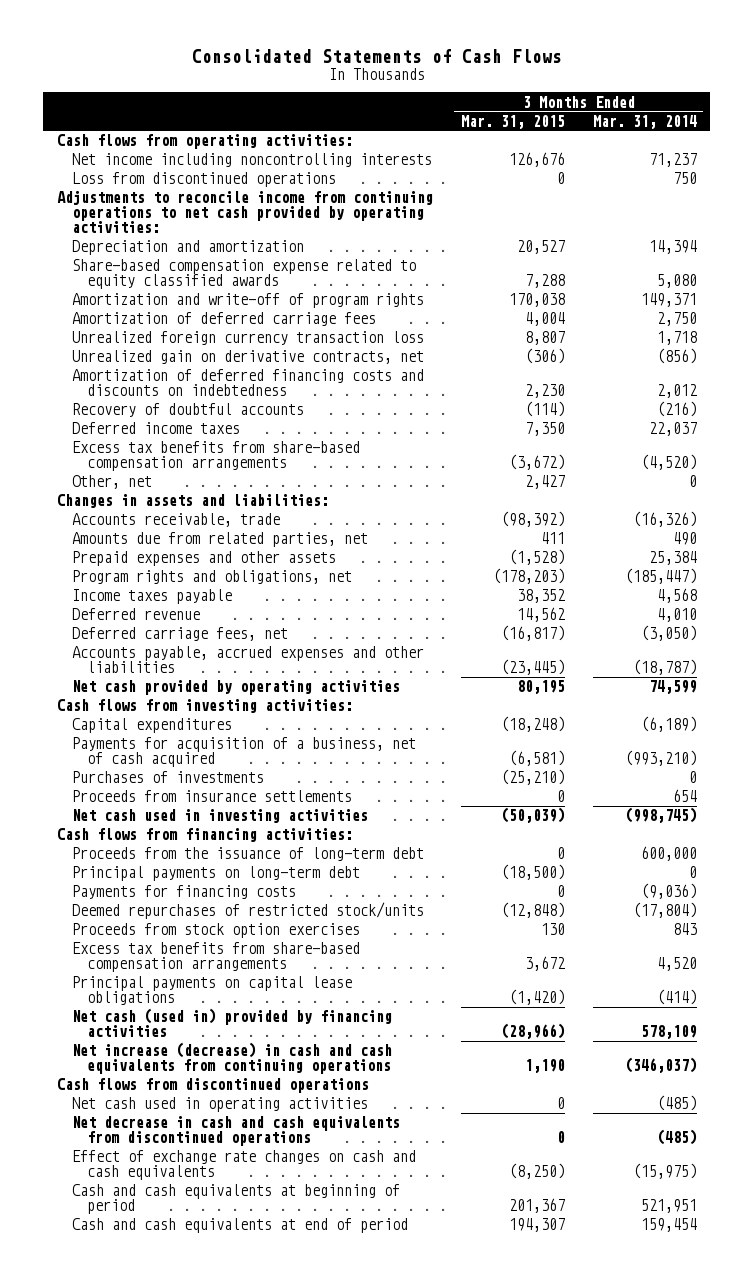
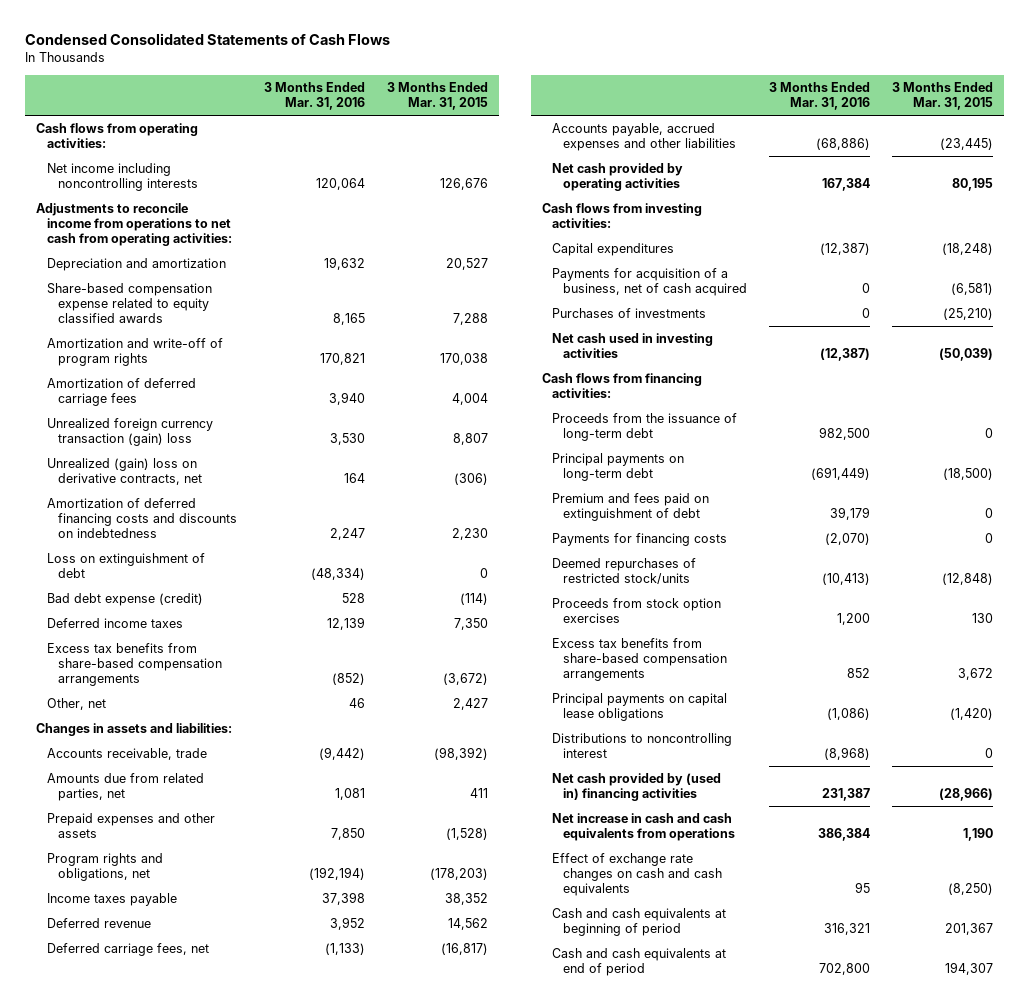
- Consolidated Statements of Cash Flows
+ Condensed Consolidated Statements of Cash Flows
- | 3 Months Ended Mar. 31, 2015 | 3 Months Ended Mar. 31, 2014
+ | 3 Months Ended Mar. 31, 2016 | 3 Months Ended Mar. 31, 2015
- Loss from discontinued operations | 0 | 750
- Adjustments to reconcile income from continuing operations to net cash provided by operating activities:
+ Adjustments to reconcile income from operations to net cash from operating activities:
- Unrealized foreign currency transaction loss | 8,807 | 1,718
- Unrealized gain on derivative contracts, net | (306) | (856)
+ Unrealized foreign currency transaction (gain) loss | 3,530 | 8,807
+ Unrealized (gain) loss on derivative contracts, net | 164 | (306)
- Recovery of doubtful accounts | (114) | (216)
+ Loss on extinguishment of debt | (48,334) | 0
+ Bad debt expense (credit) | 528 | (114)
- Proceeds from insurance settlements | 0 | 654
+ Premium and fees paid on extinguishment of debt | 39,179 | 0
- Net cash (used in) provided by financing activities | (28,966) | 578,109
- Net increase (decrease) in cash and cash equivalents from continuing operations | 1,190 | (346,037)
- Cash flows from discontinued operations
- Net cash used in operating activities | 0 | (485)
- Net decrease in cash and cash equivalents from discontinued operations | 0 | (485)
+ Distributions to noncontrolling interest | (8,968) | 0
+ Net cash provided by (used in) financing activities | 231,387 | (28,966)
+ Net increase in cash and cash equivalents from operations | 386,384 | 1,190

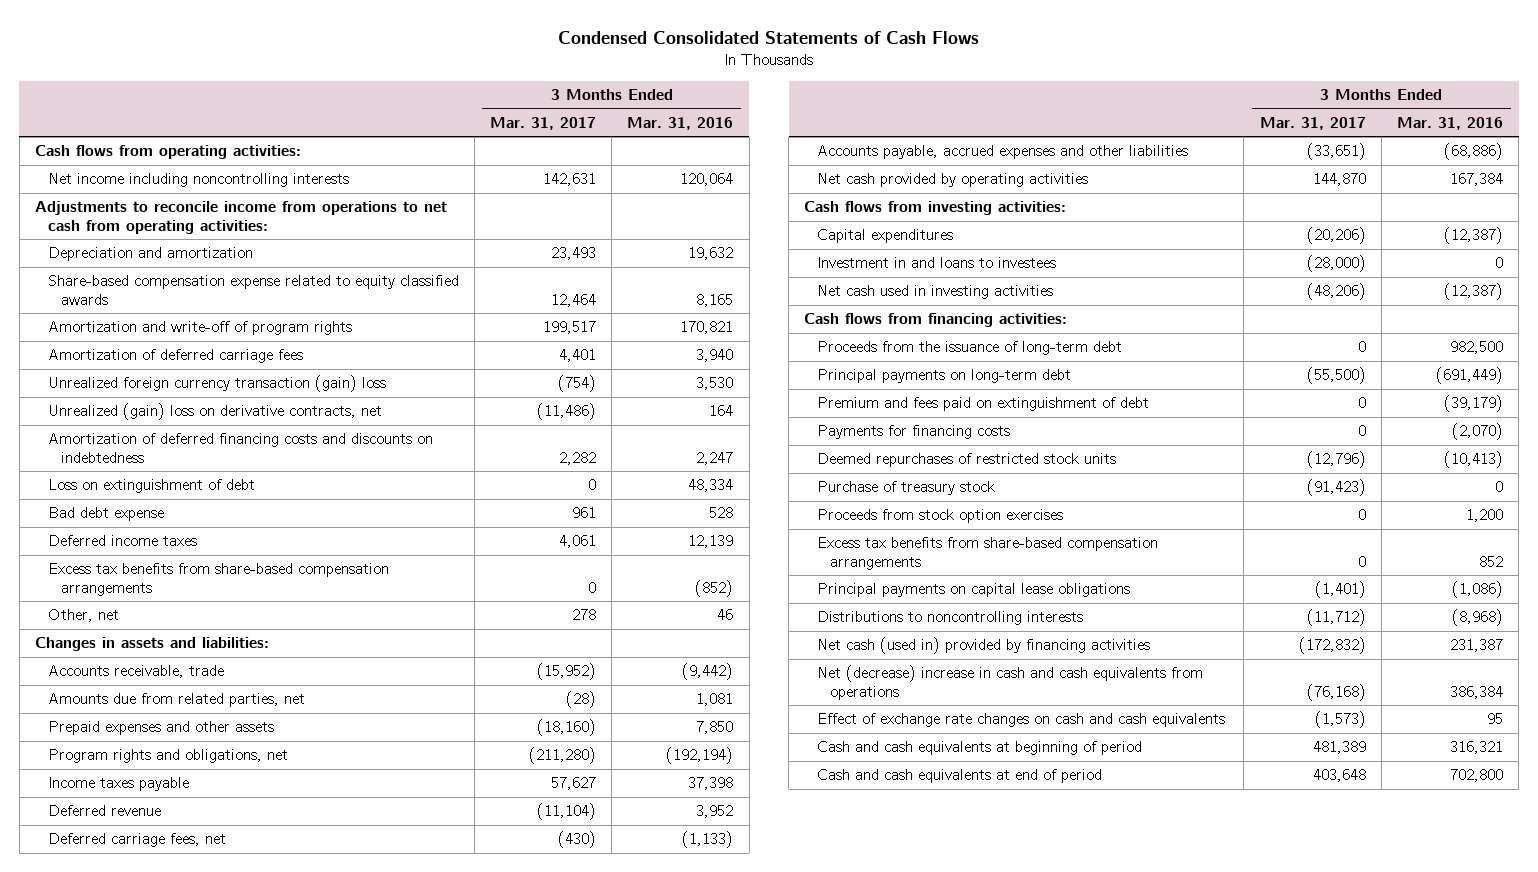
- | 3 Months Ended Mar. 31, 2016 | 3 Months Ended Mar. 31, 2015
+ | 3 Months Ended Mar. 31, 2017 | 3 Months Ended Mar. 31, 2016
- Loss on extinguishment of debt | (48,334) | 0
- Bad debt expense (credit) | 528 | (114)
+ Loss on extinguishment of debt | 0 | 48,334
+ Bad debt expense | 961 | 528
- Payments for acquisition of a business, net of cash acquired | 0 | (6,581)
- Purchases of investments | 0 | (25,210)
+ Investment in and loans to investees | (28,000) | 0
- Premium and fees paid on extinguishment of debt | 39,179 | 0
+ Premium and fees paid on extinguishment of debt | 0 | (39,179)
- Deemed repurchases of restricted stock/units | (10,413) | (12,848)
+ Deemed repurchases of restricted stock units | (12,796) | (10,413)
+ Purchase of treasury stock | (91,423) | 0
- Distributions to noncontrolling interest | (8,968) | 0
- Net cash provided by (used in) financing activities | 231,387 | (28,966)
- Net increase in cash and cash equivalents from operations | 386,384 | 1,190
+ Distributions to noncontrolling interests | (11,712) | (8,968)
+ Net cash (used in) provided by financing activities | (172,832) | 231,387
+ Net (decrease) increase in cash and cash equivalents from operations | (76,168) | 386,384

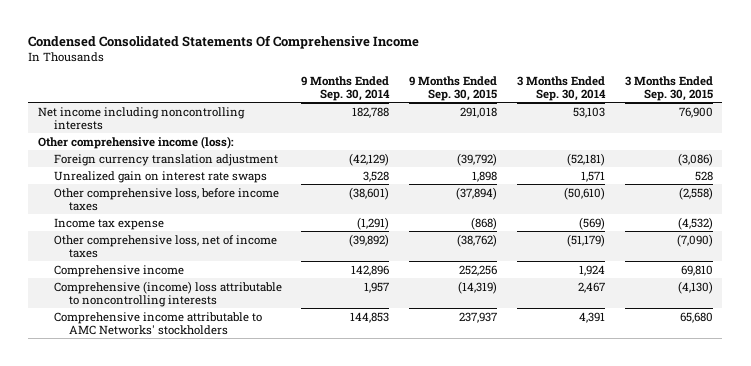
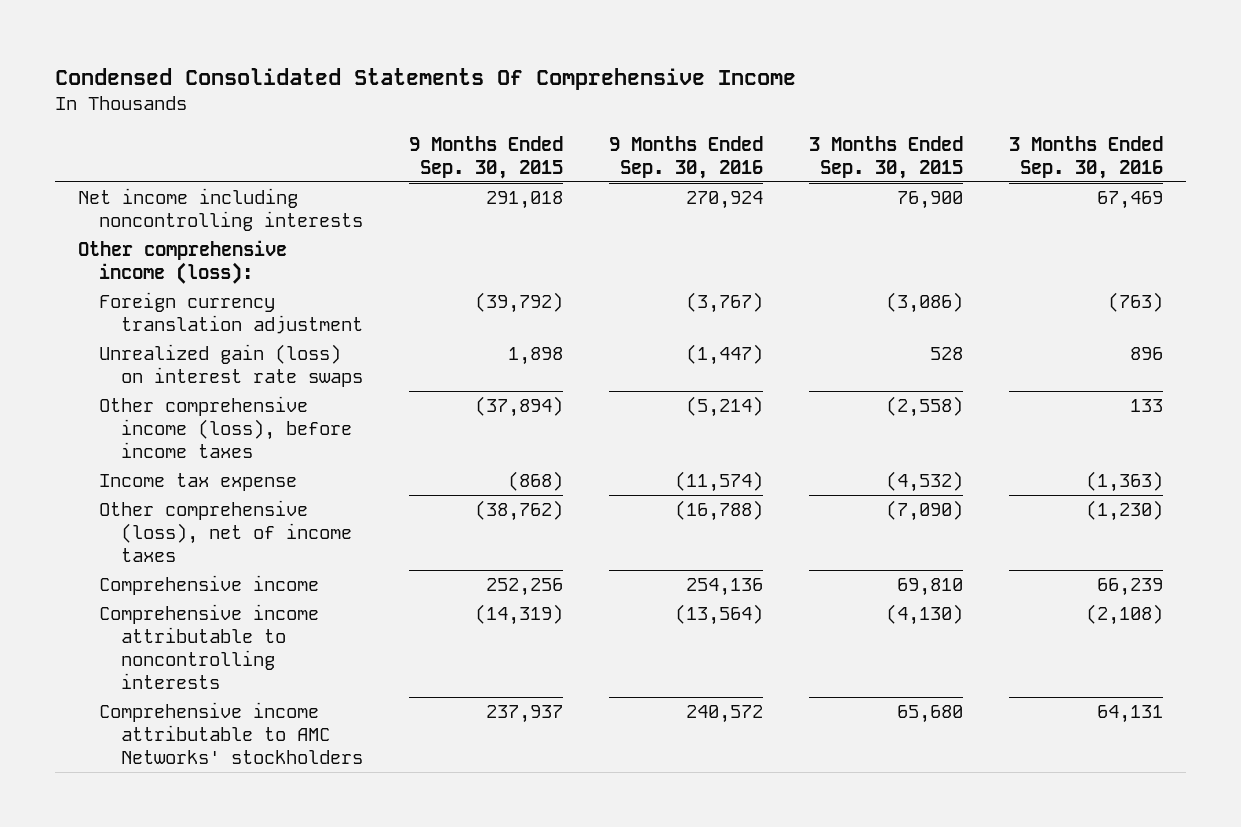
- | 9 Months Ended Sep. 30, 2014 | 9 Months Ended Sep. 30, 2015 | 3 Months Ended Sep. 30, 2014 | 3 Months Ended Sep. 30, 2015
+ | 9 Months Ended Sep. 30, 2015 | 9 Months Ended Sep. 30, 2016 | 3 Months Ended Sep. 30, 2015 | 3 Months Ended Sep. 30, 2016
- Unrealized gain on interest rate swaps | 3,528 | 1,898 | 1,571 | 528
- Other comprehensive loss, before income taxes | (38,601) | (37,894) | (50,610) | (2,558)
+ Unrealized gain (loss) on interest rate swaps | 1,898 | (1,447) | 528 | 896
+ Other comprehensive income (loss), before income taxes | (37,894) | (5,214) | (2,558) | 133
- Other comprehensive loss, net of income taxes | (39,892) | (38,762) | (51,179) | (7,090)
+ Other comprehensive (loss), net of income taxes | (38,762) | (16,788) | (7,090) | (1,230)
- Comprehensive (income) loss attributable to noncontrolling interests | 1,957 | (14,319) | 2,467 | (4,130)
+ Comprehensive income attributable to noncontrolling interests | (14,319) | (13,564) | (4,130) | (2,108)

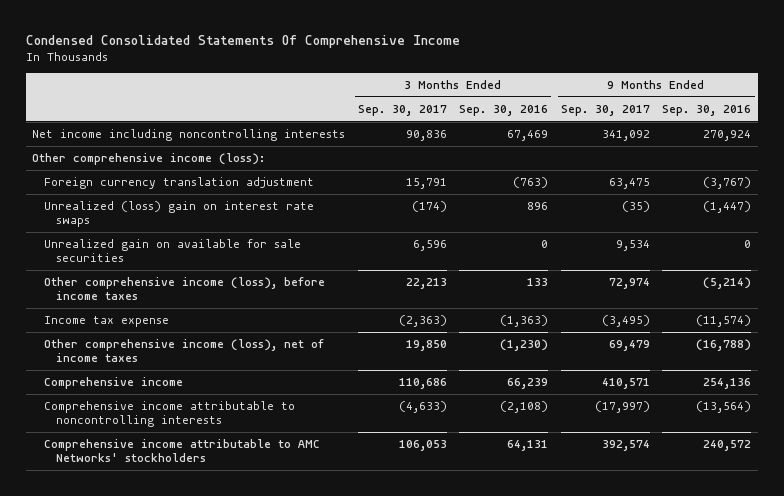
- | 9 Months Ended Sep. 30, 2015 | 9 Months Ended Sep. 30, 2016 | 3 Months Ended Sep. 30, 2015 | 3 Months Ended Sep. 30, 2016
+ | 3 Months Ended Sep. 30, 2017 | 3 Months Ended Sep. 30, 2016 | 9 Months Ended Sep. 30, 2017 | 9 Months Ended Sep. 30, 2016
- Unrealized gain (loss) on interest rate swaps | 1,898 | (1,447) | 528 | 896
+ Unrealized (loss) gain on interest rate swaps | (174) | 896 | (35) | (1,447)
+ Unrealized gain on available for sale securities | 6,596 | 0 | 9,534 | 0
- Other comprehensive (loss), net of income taxes | (38,762) | (16,788) | (7,090) | (1,230)
+ Other comprehensive income (loss), net of income taxes | 19,850 | (1,230) | 69,479 | (16,788)

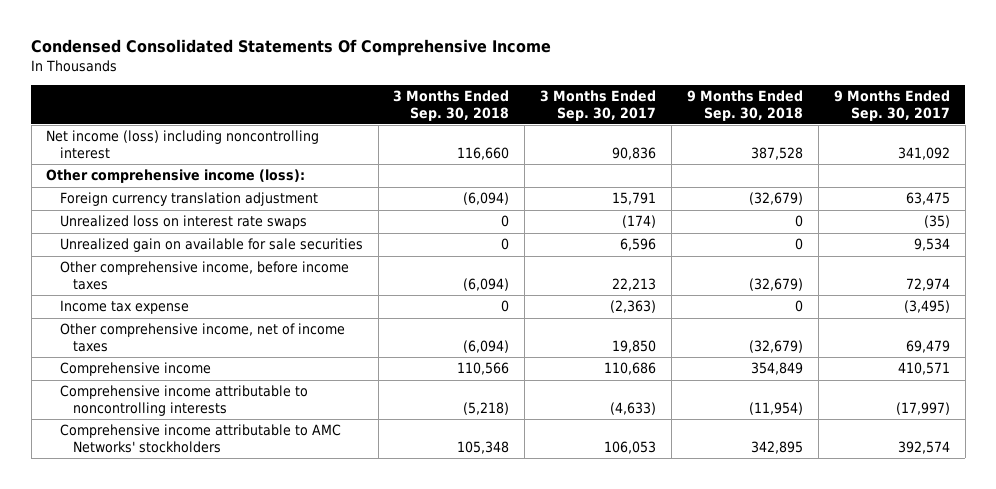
- | 3 Months Ended Sep. 30, 2017 | 3 Months Ended Sep. 30, 2016 | 9 Months Ended Sep. 30, 2017 | 9 Months Ended Sep. 30, 2016
+ | 3 Months Ended Sep. 30, 2018 | 3 Months Ended Sep. 30, 2017 | 9 Months Ended Sep. 30, 2018 | 9 Months Ended Sep. 30, 2017
- Net income including noncontrolling interests | 90,836 | 67,469 | 341,092 | 270,924
+ Net income (loss) including noncontrolling interest | 116,660 | 90,836 | 387,528 | 341,092
- Unrealized (loss) gain on interest rate swaps | (174) | 896 | (35) | (1,447)
+ Unrealized loss on interest rate swaps | 0 | (174) | 0 | (35)
- Other comprehensive income (loss), before income taxes | 22,213 | 133 | 72,974 | (5,214)
+ Other comprehensive income, before income taxes | (6,094) | 22,213 | (32,679) | 72,974
- Other comprehensive income (loss), net of income taxes | 19,850 | (1,230) | 69,479 | (16,788)
+ Other comprehensive income, net of income taxes | (6,094) | 19,850 | (32,679) | 69,479

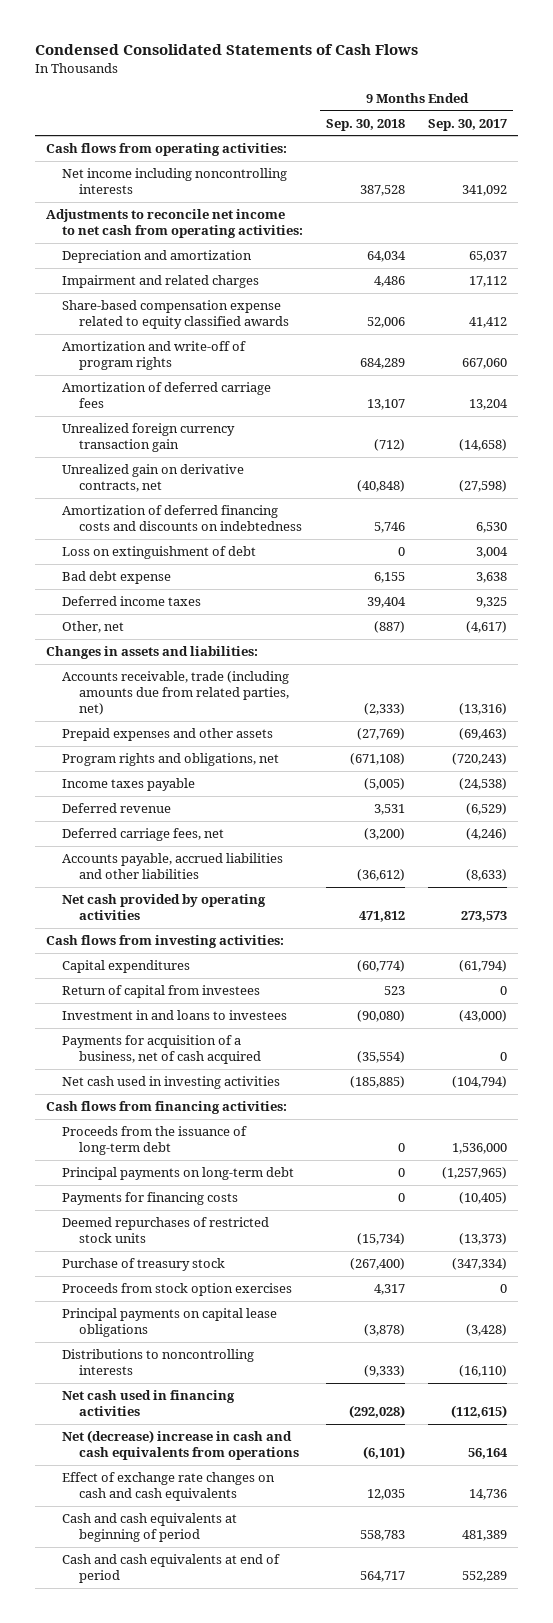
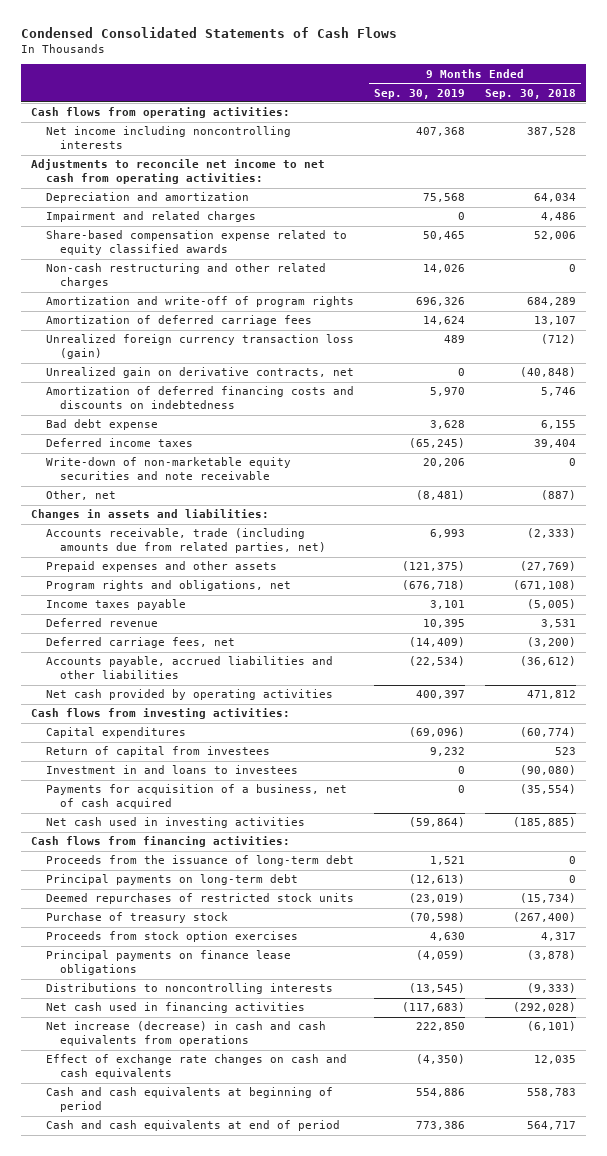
- | 9 Months Ended Sep. 30, 2018 | 9 Months Ended Sep. 30, 2017
+ | 9 Months Ended Sep. 30, 2019 | 9 Months Ended Sep. 30, 2018
+ Non-cash restructuring and other related charges | 14,026 | 0
- Unrealized foreign currency transaction gain | (712) | (14,658)
+ Unrealized foreign currency transaction loss (gain) | 489 | (712)
- Loss on extinguishment of debt | 0 | 3,004
+ Write-down of non-marketable equity securities and note receivable | 20,206 | 0
- Payments for financing costs | 0 | (10,405)
- Principal payments on capital lease obligations | (3,878) | (3,428)
+ Principal payments on finance lease obligations | (4,059) | (3,878)
- Net (decrease) increase in cash and cash equivalents from operations | (6,101) | 56,164
+ Net increase (decrease) in cash and cash equivalents from operations | 222,850 | (6,101)

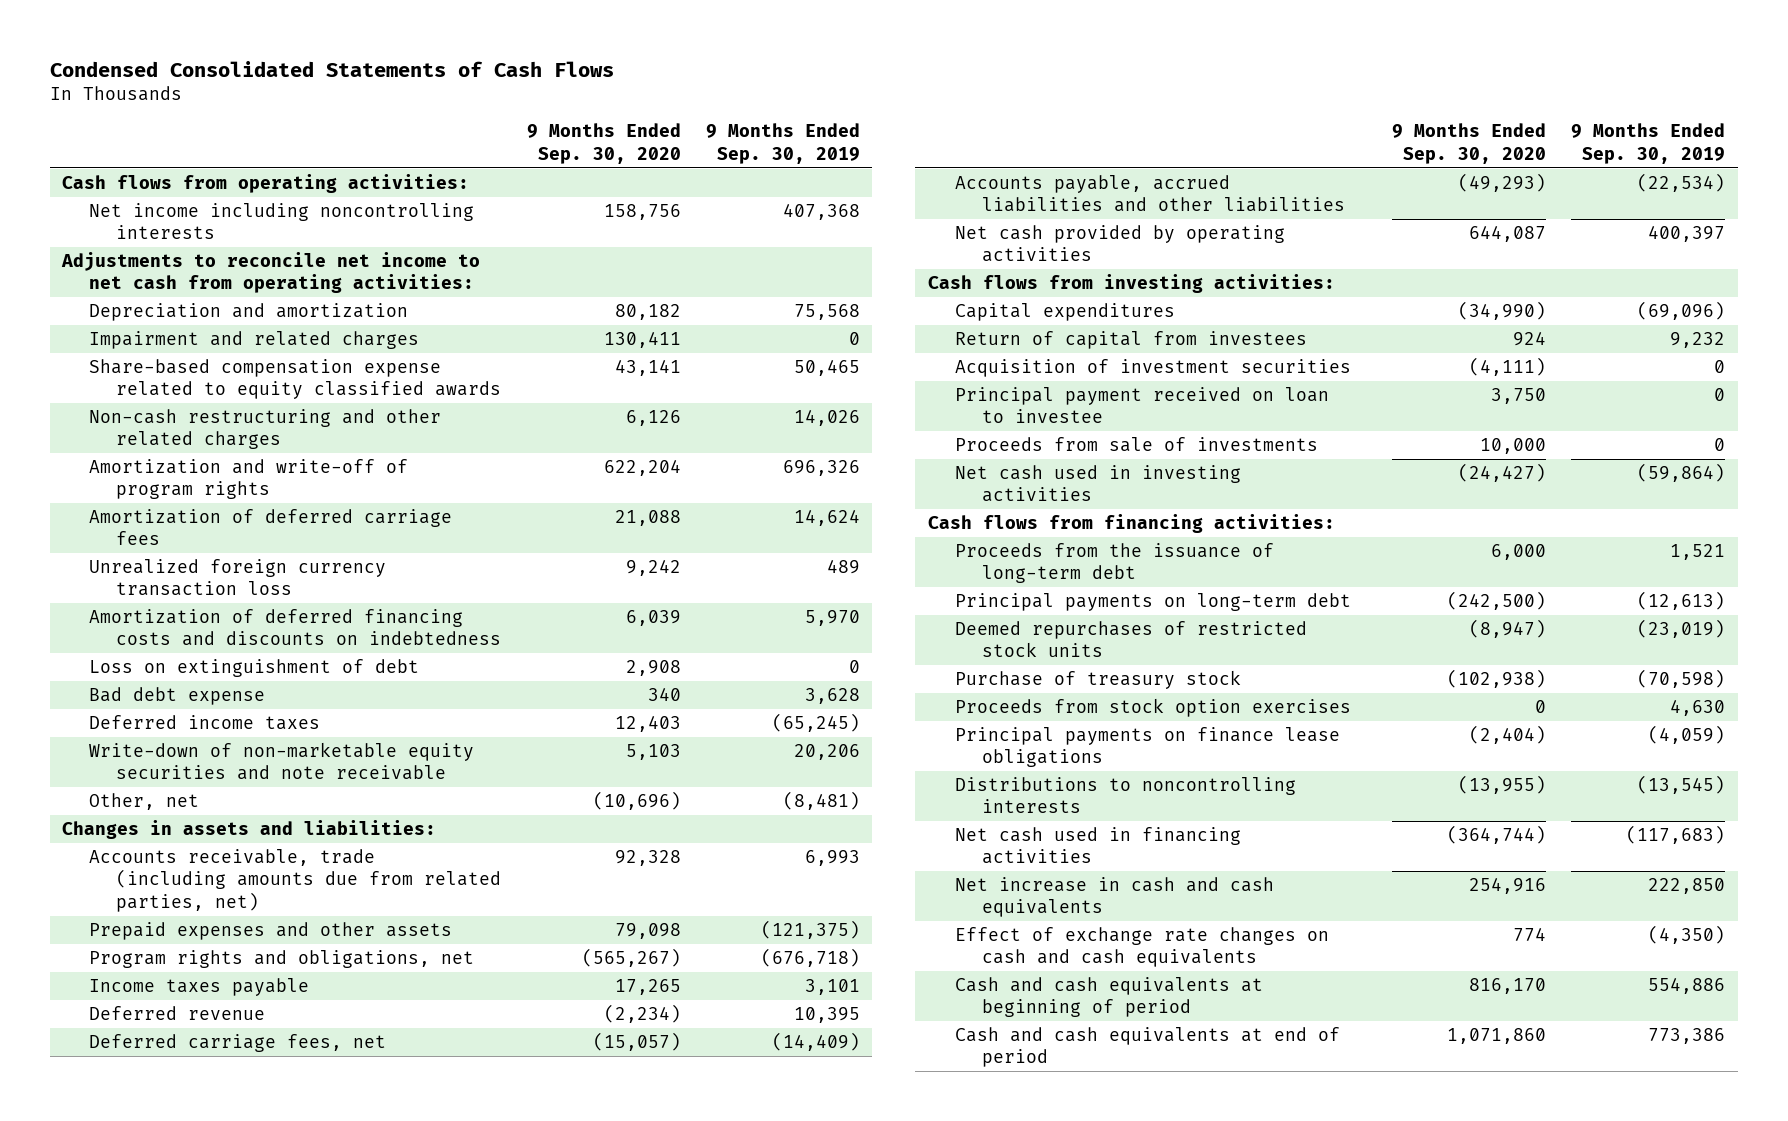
- | 9 Months Ended Sep. 30, 2019 | 9 Months Ended Sep. 30, 2018
+ | 9 Months Ended Sep. 30, 2020 | 9 Months Ended Sep. 30, 2019
- Unrealized foreign currency transaction loss (gain) | 489 | (712)
- Unrealized gain on derivative contracts, net | 0 | (40,848)
+ Unrealized foreign currency transaction loss | 9,242 | 489
+ Loss on extinguishment of debt | 2,908 | 0
- Investment in and loans to investees | 0 | (90,080)
- Payments for acquisition of a business, net of cash acquired | 0 | (35,554)
+ Acquisition of investment securities | (4,111) | 0
+ Principal payment received on loan to investee | 3,750 | 0
+ Proceeds from sale of investments | 10,000 | 0
- Net increase (decrease) in cash and cash equivalents from operations | 222,850 | (6,101)
+ Net increase in cash and cash equivalents | 254,916 | 222,850

